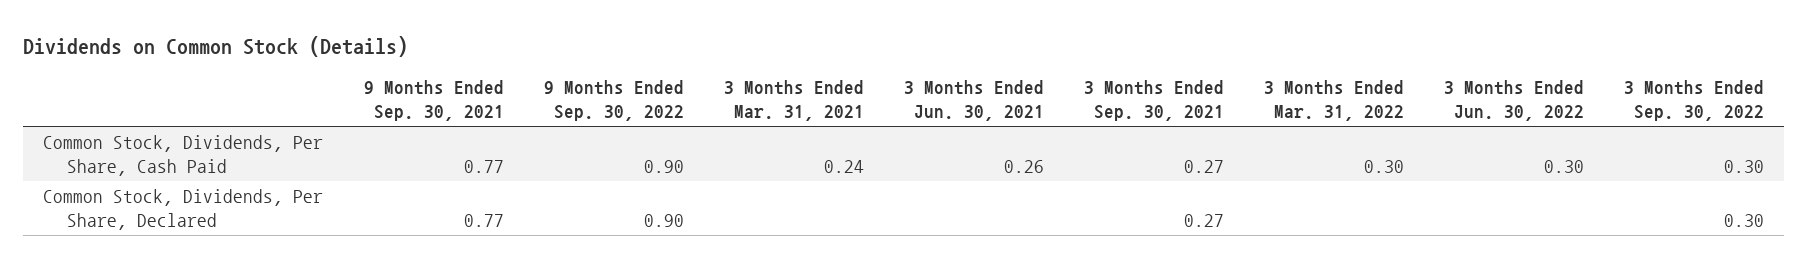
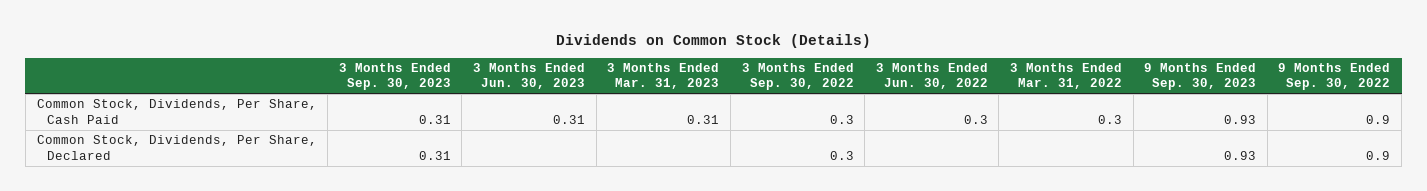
- | 9 Months Ended Sep. 30, 2021 | 9 Months Ended Sep. 30, 2022 | 3 Months Ended Mar. 31, 2021 | 3 Months Ended Jun. 30, 2021 | 3 Months Ended Sep. 30, 2021 | 3 Months Ended Mar. 31, 2022 | 3 Months Ended Jun. 30, 2022 | 3 Months Ended Sep. 30, 2022
+ | 3 Months Ended Sep. 30, 2023 | 3 Months Ended Jun. 30, 2023 | 3 Months Ended Mar. 31, 2023 | 3 Months Ended Sep. 30, 2022 | 3 Months Ended Jun. 30, 2022 | 3 Months Ended Mar. 31, 2022 | 9 Months Ended Sep. 30, 2023 | 9 Months Ended Sep. 30, 2022
- Common Stock, Dividends, Per Share, Cash Paid | 0.77 | 0.90 | 0.24 | 0.26 | 0.27 | 0.30 | 0.30 | 0.30
- Common Stock, Dividends, Per Share, Declared | 0.77 | 0.90 | | | 0.27 | | | 0.30
+ Common Stock, Dividends, Per Share, Cash Paid | 0.31 | 0.31 | 0.31 | 0.3 | 0.3 | 0.3 | 0.93 | 0.9
+ Common Stock, Dividends, Per Share, Declared | 0.31 | | | 0.3 | | | 0.93 | 0.9

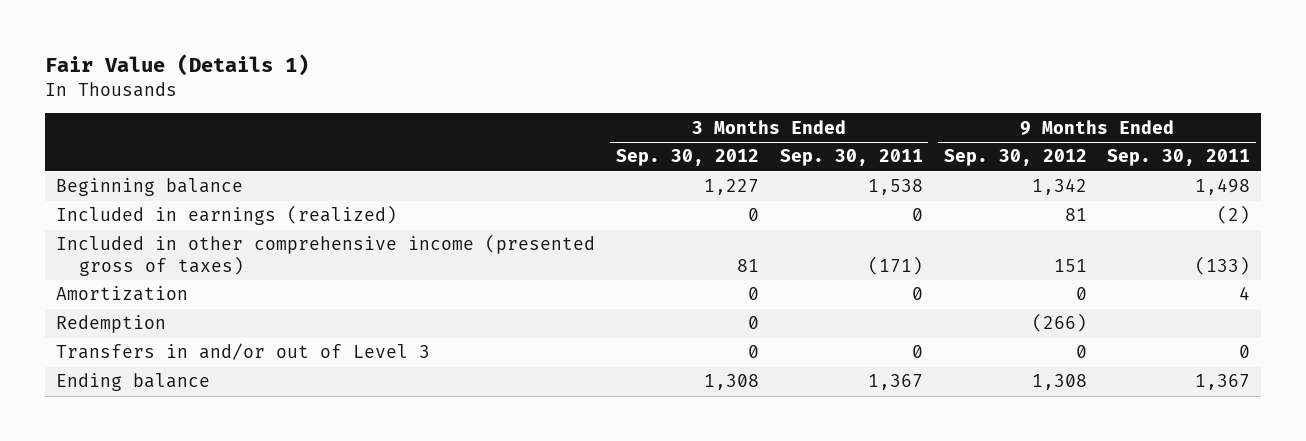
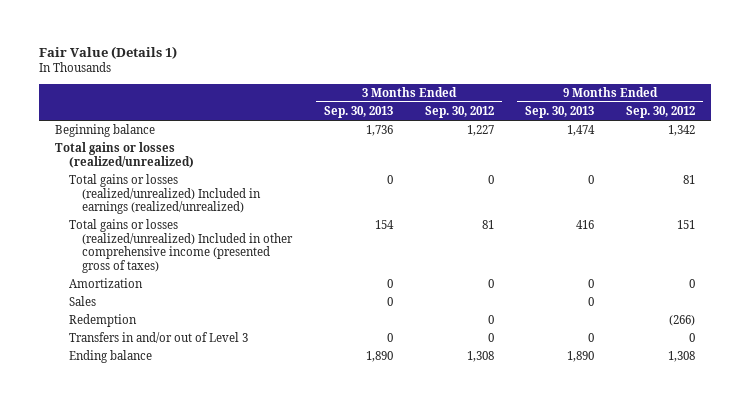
- | 3 Months Ended Sep. 30, 2012 | 3 Months Ended Sep. 30, 2011 | 9 Months Ended Sep. 30, 2012 | 9 Months Ended Sep. 30, 2011
+ | 3 Months Ended Sep. 30, 2013 | 3 Months Ended Sep. 30, 2012 | 9 Months Ended Sep. 30, 2013 | 9 Months Ended Sep. 30, 2012
- Included in earnings (realized) | 0 | 0 | 81 | (2)
- Included in other comprehensive income (presented gross of taxes) | 81 | (171) | 151 | (133)
+ Total gains or losses (realized/unrealized)
+ Total gains or losses (realized/unrealized) Included in earnings (realized/unrealized) | 0 | 0 | 0 | 81
+ Total gains or losses (realized/unrealized) Included in other comprehensive income (presented gross of taxes) | 154 | 81 | 416 | 151
+ Sales | 0 | | 0 |

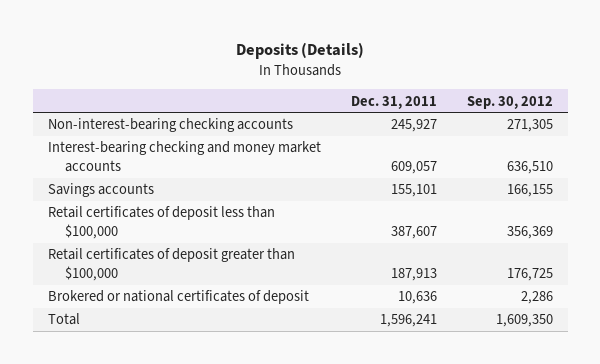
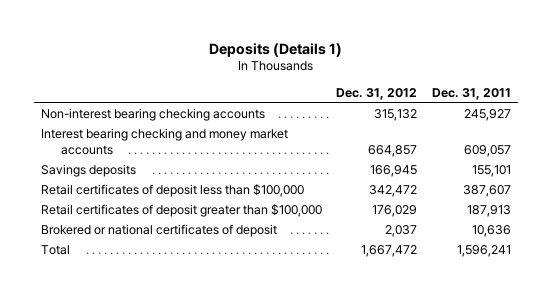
- Deposits (Details)
+ Deposits (Details 1)
- | Dec. 31, 2011 | Sep. 30, 2012
+ | Dec. 31, 2012 | Dec. 31, 2011
- Non-interest-bearing checking accounts | 245,927 | 271,305
- Interest-bearing checking and money market accounts | 609,057 | 636,510
- Savings accounts | 155,101 | 166,155
+ Non-interest bearing checking accounts | 315,132 | 245,927
+ Interest bearing checking and money market accounts | 664,857 | 609,057
+ Savings deposits | 166,945 | 155,101

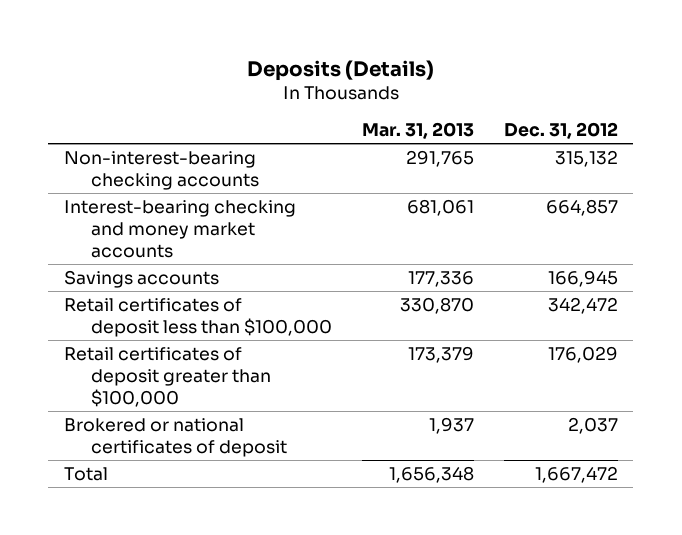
- Deposits (Details 1)
+ Deposits (Details)
- | Dec. 31, 2012 | Dec. 31, 2011
+ | Mar. 31, 2013 | Dec. 31, 2012
- Non-interest bearing checking accounts | 315,132 | 245,927
- Interest bearing checking and money market accounts | 664,857 | 609,057
- Savings deposits | 166,945 | 155,101
+ Non-interest-bearing checking accounts | 291,765 | 315,132
+ Interest-bearing checking and money market accounts | 681,061 | 664,857
+ Savings accounts | 177,336 | 166,945

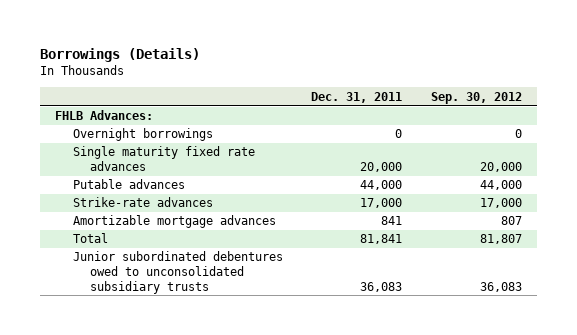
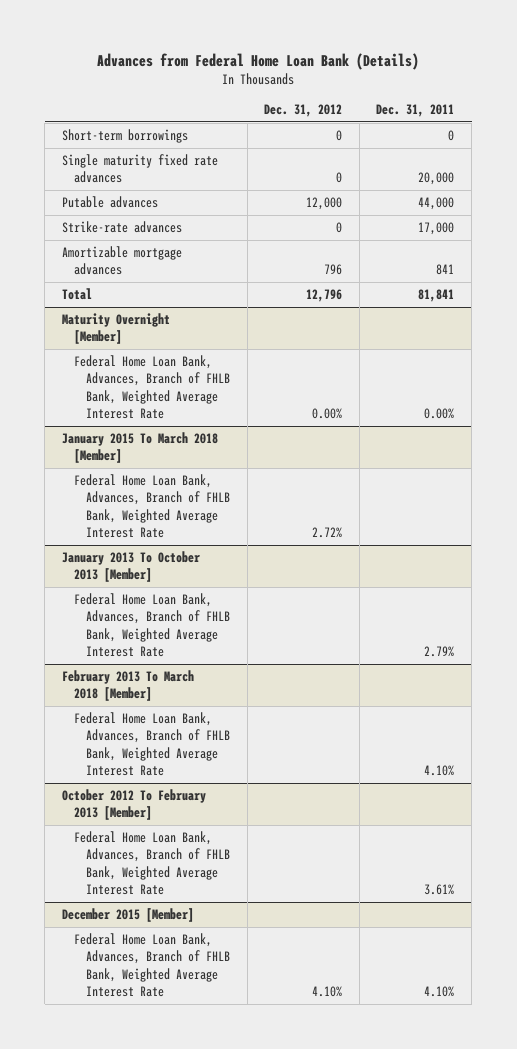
- Borrowings (Details)
+ Advances from Federal Home Loan Bank (Details)
- | Dec. 31, 2011 | Sep. 30, 2012
+ | Dec. 31, 2012 | Dec. 31, 2011
- FHLB Advances:
- Overnight borrowings | 0 | 0
+ Short-term borrowings | 0 | 0
- Junior subordinated debentures owed to unconsolidated subsidiary trusts | 36,083 | 36,083
+ Maturity Overnight [Member]
+ Federal Home Loan Bank, Advances, Branch of FHLB Bank, Weighted Average Interest Rate | 0.00% | 0.00%
+ January 2015 To March 2018 [Member]
+ Federal Home Loan Bank, Advances, Branch of FHLB Bank, Weighted Average Interest Rate | 2.72% |
+ January 2013 To October 2013 [Member]
+ Federal Home Loan Bank, Advances, Branch of FHLB Bank, Weighted Average Interest Rate | | 2.79%
+ February 2013 To March 2018 [Member]
+ Federal Home Loan Bank, Advances, Branch of FHLB Bank, Weighted Average Interest Rate | | 4.10%
+ October 2012 To February 2013 [Member]
+ Federal Home Loan Bank, Advances, Branch of FHLB Bank, Weighted Average Interest Rate | | 3.61%
+ December 2015 [Member]
+ Federal Home Loan Bank, Advances, Branch of FHLB Bank, Weighted Average Interest Rate | 4.10% | 4.10%

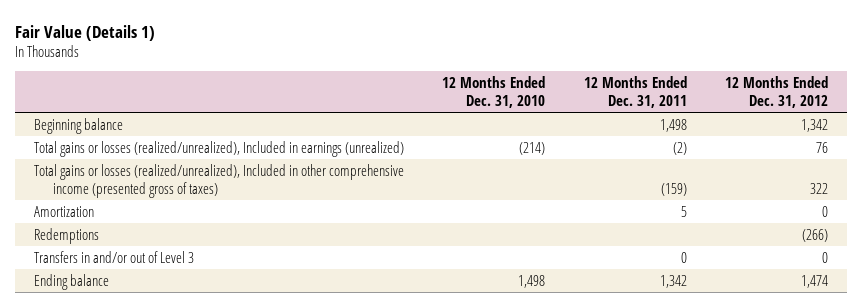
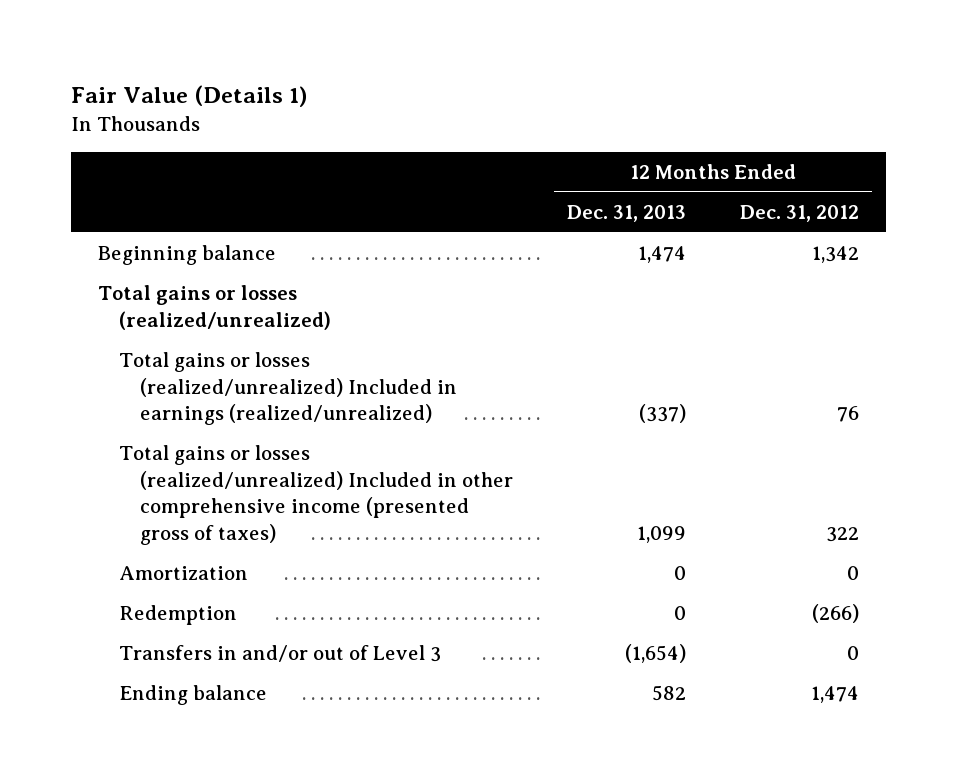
- | 12 Months Ended Dec. 31, 2010 | 12 Months Ended Dec. 31, 2011 | 12 Months Ended Dec. 31, 2012
+ | 12 Months Ended Dec. 31, 2013 | 12 Months Ended Dec. 31, 2012
- Total gains or losses (realized/unrealized), Included in earnings (unrealized) | (214) | (2) | 76
- Total gains or losses (realized/unrealized), Included in other comprehensive income (presented gross of taxes) | | (159) | 322
+ Total gains or losses (realized/unrealized)
+ Total gains or losses (realized/unrealized) Included in earnings (realized/unrealized) | (337) | 76
+ Total gains or losses (realized/unrealized) Included in other comprehensive income (presented gross of taxes) | 1,099 | 322
- Redemptions | | | (266)
+ Redemption | 0 | (266)

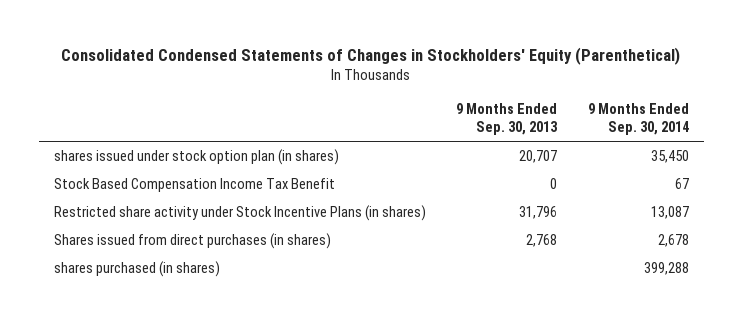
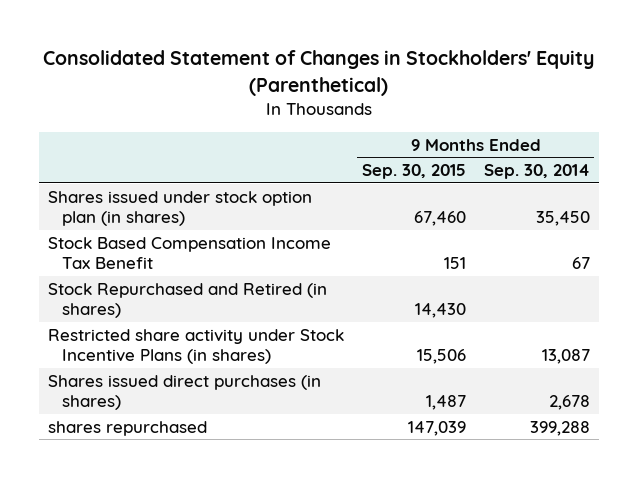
- Consolidated Condensed Statements of Changes in Stockholders' Equity (Parenthetical)
+ Consolidated Statement of Changes in Stockholders' Equity (Parenthetical)
- | 9 Months Ended Sep. 30, 2013 | 9 Months Ended Sep. 30, 2014
+ | 9 Months Ended Sep. 30, 2015 | 9 Months Ended Sep. 30, 2014
- shares issued under stock option plan (in shares) | 20,707 | 35,450
+ Shares issued under stock option plan (in shares) | 67,460 | 35,450
+ Stock Repurchased and Retired (in shares) | 14,430 |
- Shares issued from direct purchases (in shares) | 2,768 | 2,678
- shares purchased (in shares) | | 399,288
+ Shares issued direct purchases (in shares) | 1,487 | 2,678
+ shares repurchased | 147,039 | 399,288

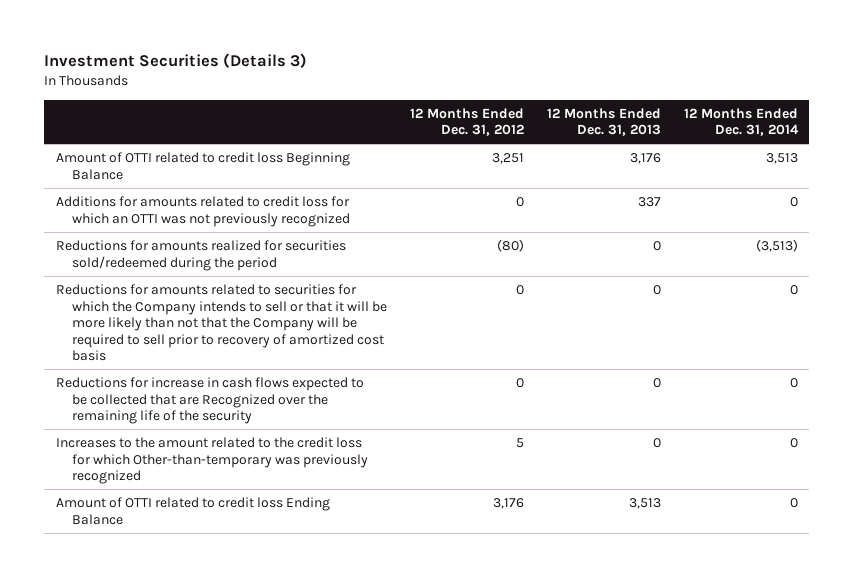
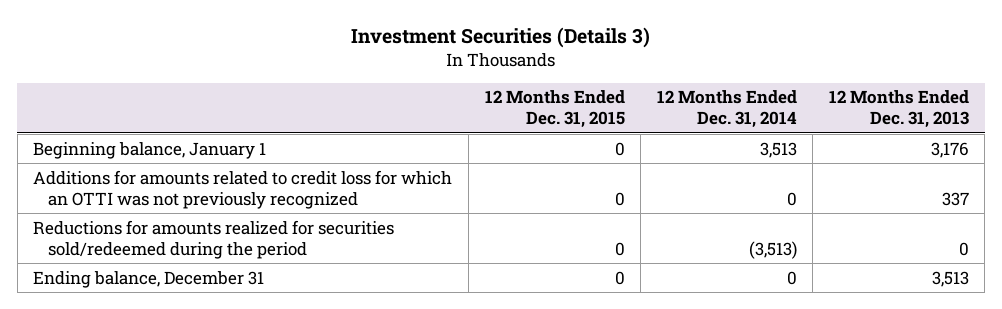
- | 12 Months Ended Dec. 31, 2012 | 12 Months Ended Dec. 31, 2013 | 12 Months Ended Dec. 31, 2014
+ | 12 Months Ended Dec. 31, 2015 | 12 Months Ended Dec. 31, 2014 | 12 Months Ended Dec. 31, 2013
- Amount of OTTI related to credit loss Beginning Balance | 3,251 | 3,176 | 3,513
+ Beginning balance, January 1 | 0 | 3,513 | 3,176
- Reductions for amounts related to securities for which the Company intends to sell or that it will be more likely than not that the Company will be required to sell prior to recovery of amortized cost basis | 0 | 0 | 0
- Reductions for increase in cash flows expected to be collected that are Recognized over the remaining life of the security | 0 | 0 | 0
- Increases to the amount related to the credit loss for which Other-than-temporary was previously recognized | 5 | 0 | 0
- Amount of OTTI related to credit loss Ending Balance | 3,176 | 3,513 | 0
+ Ending balance, December 31 | 0 | 0 | 3,513

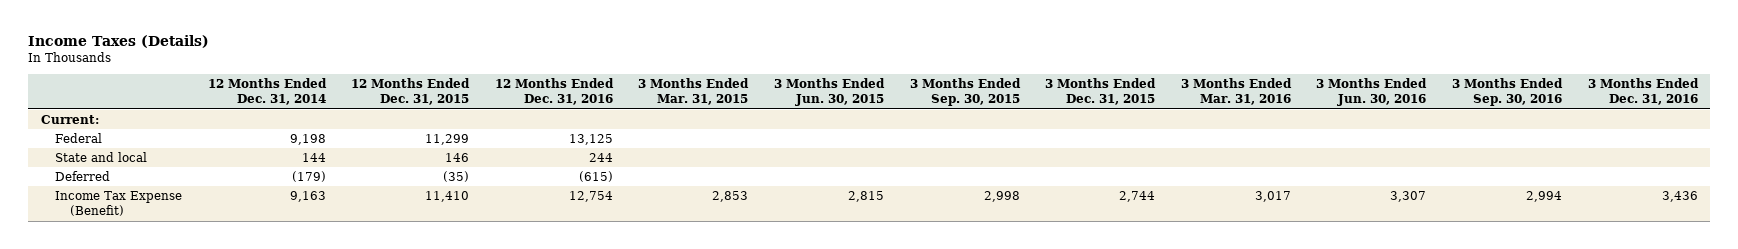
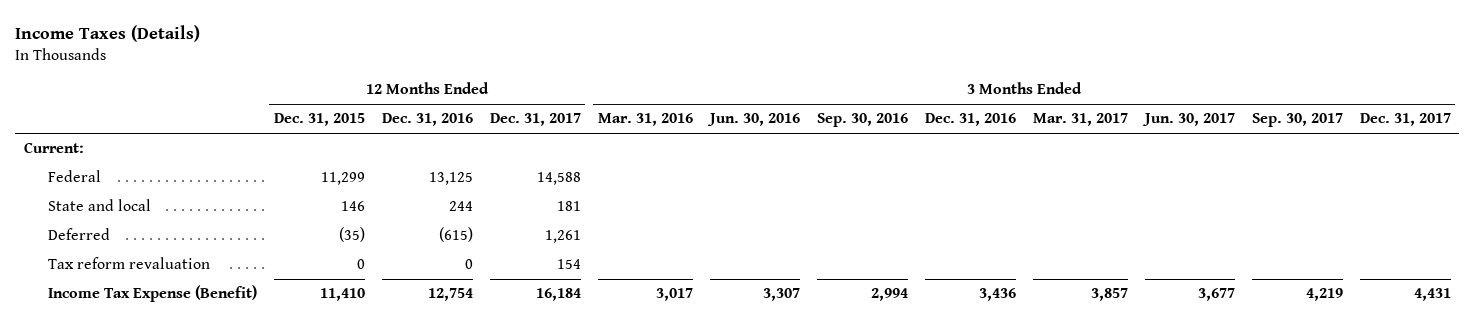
- | 12 Months Ended Dec. 31, 2014 | 12 Months Ended Dec. 31, 2015 | 12 Months Ended Dec. 31, 2016 | 3 Months Ended Mar. 31, 2015 | 3 Months Ended Jun. 30, 2015 | 3 Months Ended Sep. 30, 2015 | 3 Months Ended Dec. 31, 2015 | 3 Months Ended Mar. 31, 2016 | 3 Months Ended Jun. 30, 2016 | 3 Months Ended Sep. 30, 2016 | 3 Months Ended Dec. 31, 2016
+ | 12 Months Ended Dec. 31, 2015 | 12 Months Ended Dec. 31, 2016 | 12 Months Ended Dec. 31, 2017 | 3 Months Ended Mar. 31, 2016 | 3 Months Ended Jun. 30, 2016 | 3 Months Ended Sep. 30, 2016 | 3 Months Ended Dec. 31, 2016 | 3 Months Ended Mar. 31, 2017 | 3 Months Ended Jun. 30, 2017 | 3 Months Ended Sep. 30, 2017 | 3 Months Ended Dec. 31, 2017
+ Tax reform revaluation | 0 | 0 | 154 | | | | | | | |

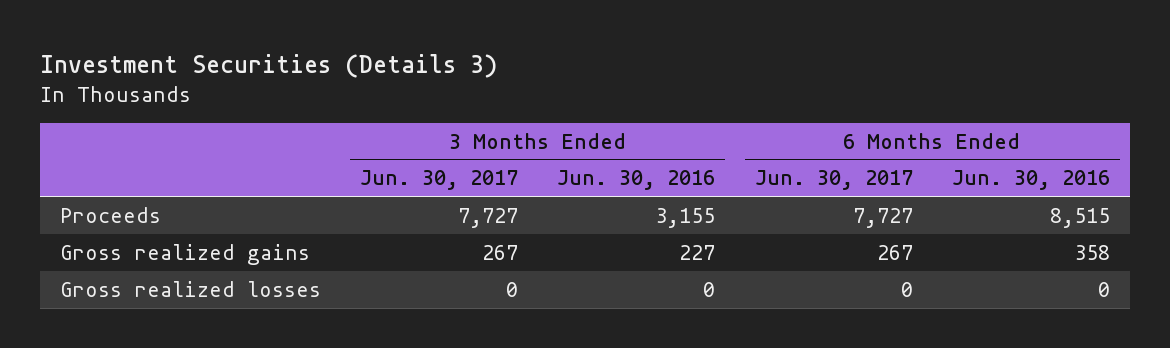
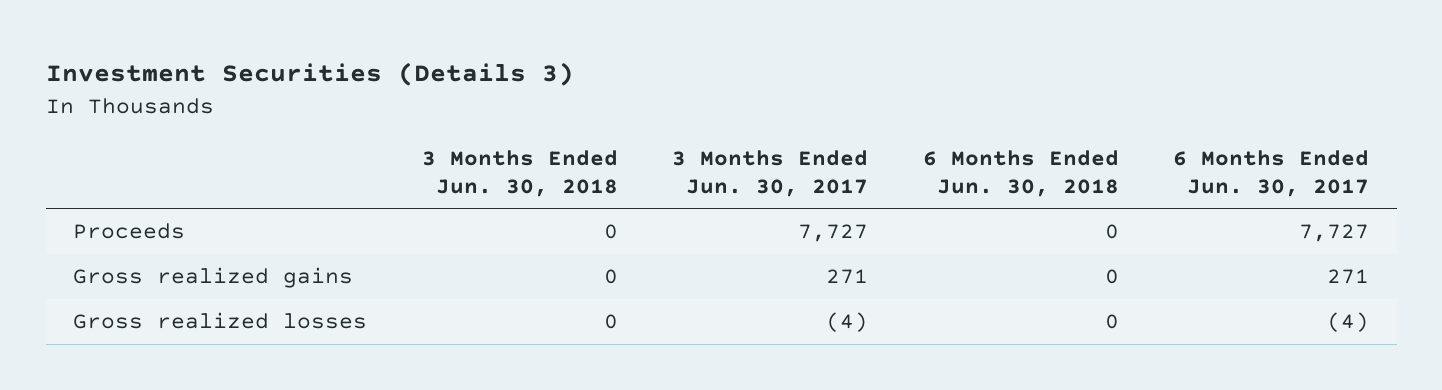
- | 3 Months Ended Jun. 30, 2017 | 3 Months Ended Jun. 30, 2016 | 6 Months Ended Jun. 30, 2017 | 6 Months Ended Jun. 30, 2016
+ | 3 Months Ended Jun. 30, 2018 | 3 Months Ended Jun. 30, 2017 | 6 Months Ended Jun. 30, 2018 | 6 Months Ended Jun. 30, 2017
- Gross realized gains | 267 | 227 | 267 | 358
- Gross realized losses | 0 | 0 | 0 | 0
+ Gross realized gains | 0 | 271 | 0 | 271
+ Gross realized losses | 0 | (4) | 0 | (4)

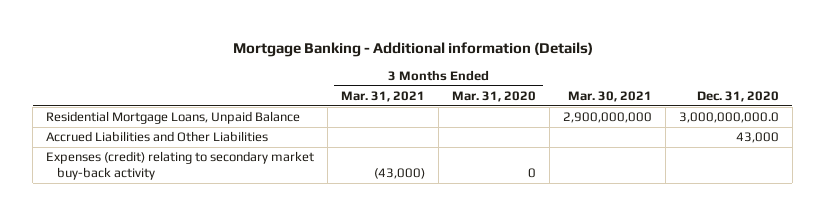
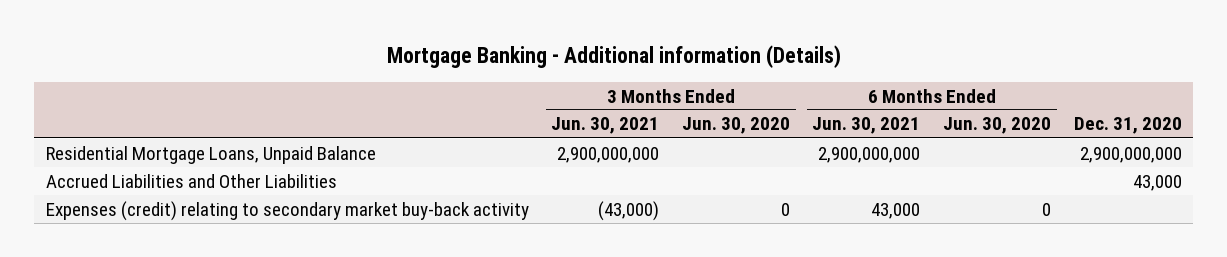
- | 3 Months Ended Mar. 31, 2021 | 3 Months Ended Mar. 31, 2020 | Mar. 30, 2021 | Dec. 31, 2020
+ | 3 Months Ended Jun. 30, 2021 | 3 Months Ended Jun. 30, 2020 | 6 Months Ended Jun. 30, 2021 | 6 Months Ended Jun. 30, 2020 | Dec. 31, 2020
- Residential Mortgage Loans, Unpaid Balance | | | 2,900,000,000 | 3,000,000,000.0
+ Residential Mortgage Loans, Unpaid Balance | 2,900,000,000 | | 2,900,000,000 | | 2,900,000,000

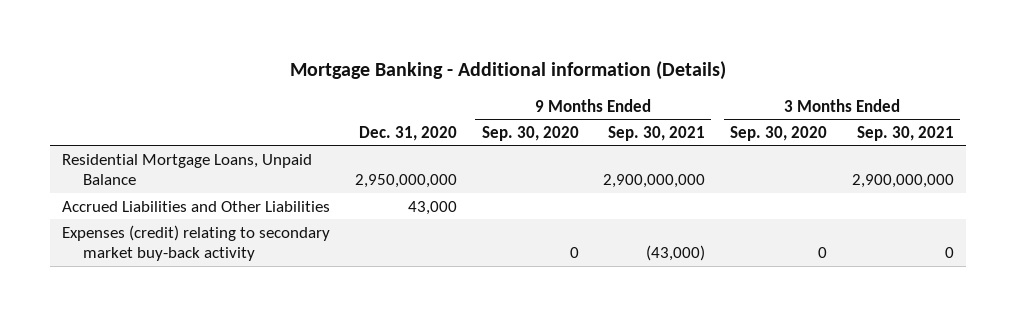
- | 3 Months Ended Jun. 30, 2021 | 3 Months Ended Jun. 30, 2020 | 6 Months Ended Jun. 30, 2021 | 6 Months Ended Jun. 30, 2020 | Dec. 31, 2020
+ | Dec. 31, 2020 | 9 Months Ended Sep. 30, 2020 | 9 Months Ended Sep. 30, 2021 | 3 Months Ended Sep. 30, 2020 | 3 Months Ended Sep. 30, 2021
- Residential Mortgage Loans, Unpaid Balance | 2,900,000,000 | | 2,900,000,000 | | 2,900,000,000
+ Residential Mortgage Loans, Unpaid Balance | 2,950,000,000 | | 2,900,000,000 | | 2,900,000,000

